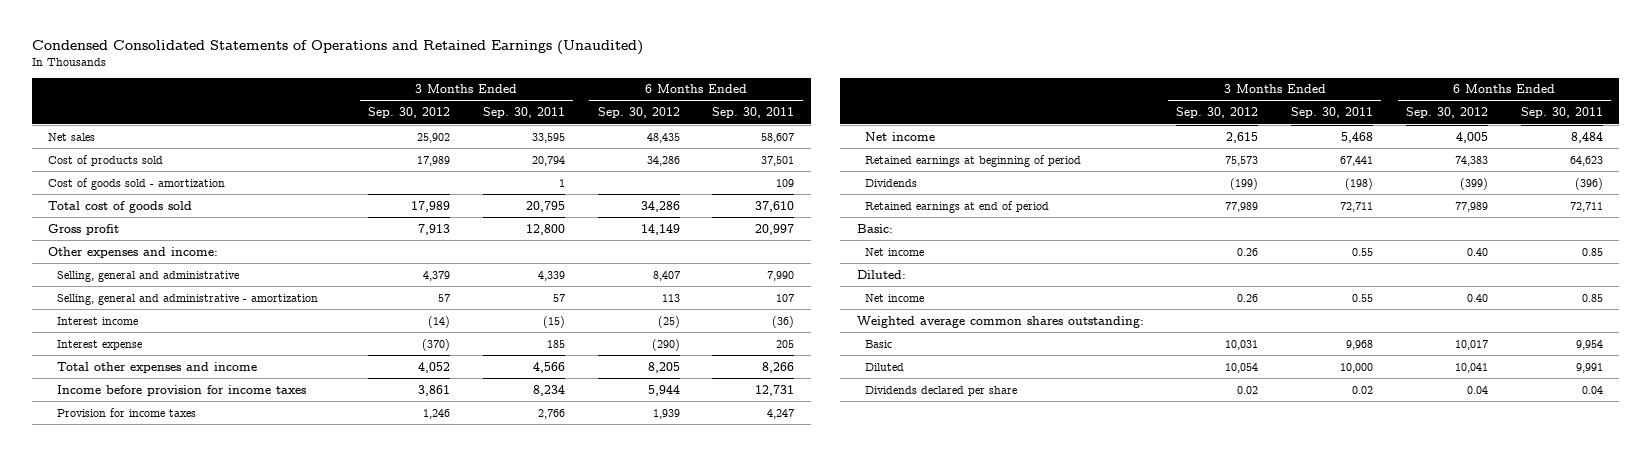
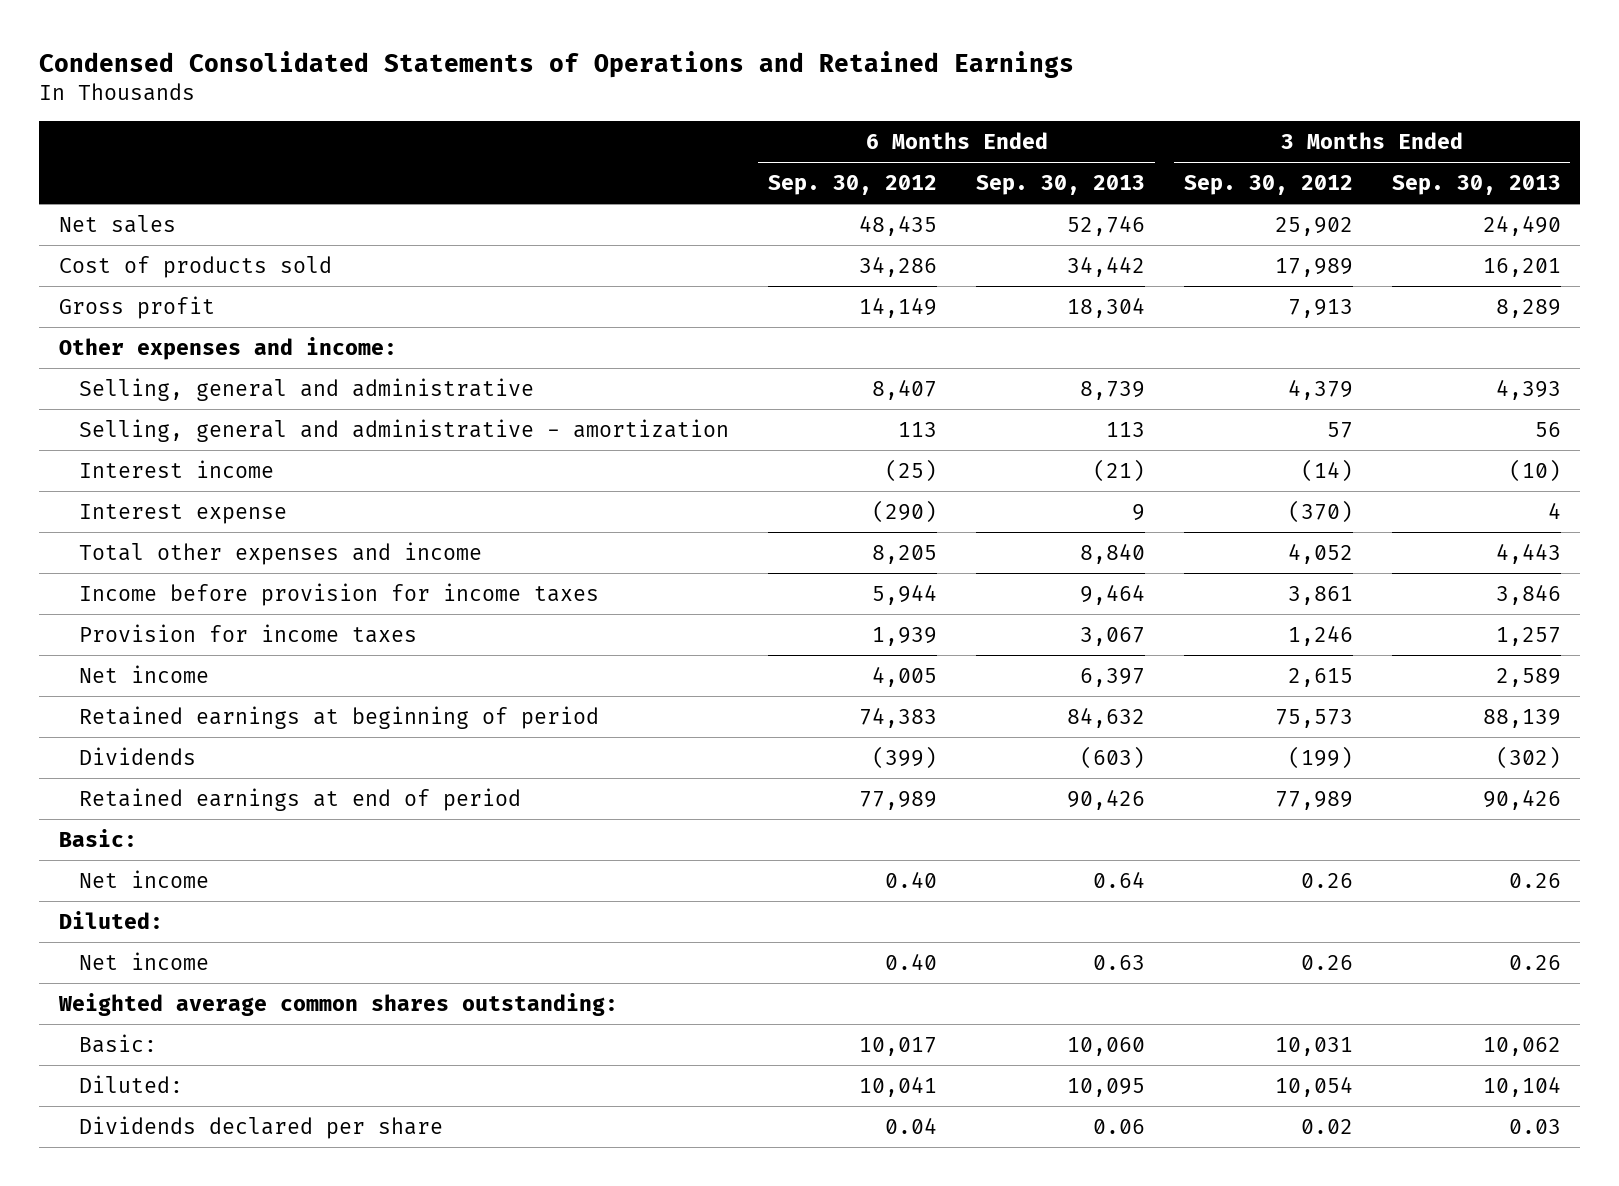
- Condensed Consolidated Statements of Operations and Retained Earnings (Unaudited)
+ Condensed Consolidated Statements of Operations and Retained Earnings
- | 3 Months Ended Sep. 30, 2012 | 3 Months Ended Sep. 30, 2011 | 6 Months Ended Sep. 30, 2012 | 6 Months Ended Sep. 30, 2011
+ | 6 Months Ended Sep. 30, 2012 | 6 Months Ended Sep. 30, 2013 | 3 Months Ended Sep. 30, 2012 | 3 Months Ended Sep. 30, 2013
- Cost of goods sold - amortization | | 1 | | 109
- Total cost of goods sold | 17,989 | 20,795 | 34,286 | 37,610
- Basic | 10,031 | 9,968 | 10,017 | 9,954
- Diluted | 10,054 | 10,000 | 10,041 | 9,991
+ Basic: | 10,017 | 10,060 | 10,031 | 10,062
+ Diluted: | 10,041 | 10,095 | 10,054 | 10,104

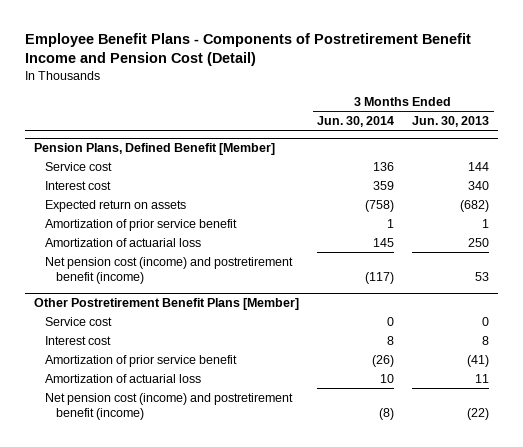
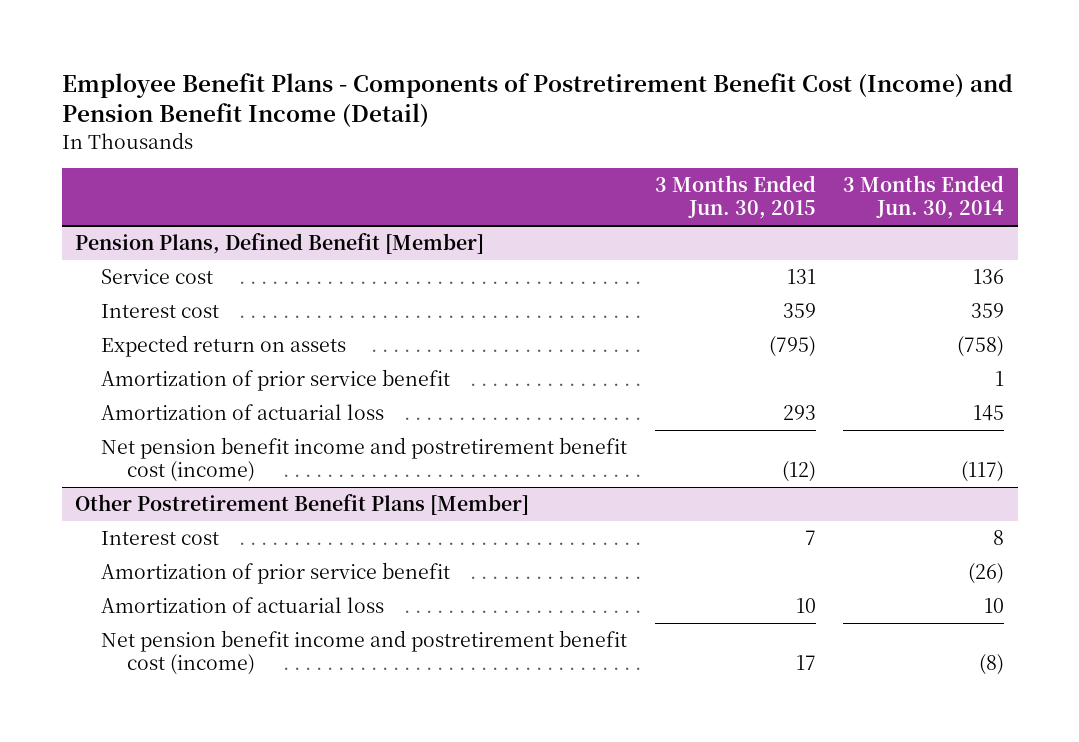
- Employee Benefit Plans - Components of Postretirement Benefit Income and Pension Cost (Detail)
+ Employee Benefit Plans - Components of Postretirement Benefit Cost (Income) and Pension Benefit Income (Detail)
- | 3 Months Ended Jun. 30, 2014 | 3 Months Ended Jun. 30, 2013
+ | 3 Months Ended Jun. 30, 2015 | 3 Months Ended Jun. 30, 2014
@ Pension Plans, Defined Benefit [Member]
- Net pension cost (income) and postretirement benefit (income) | (117) | 53
+ Net pension benefit income and postretirement benefit cost (income) | (12) | (117)
@ Other Postretirement Benefit Plans [Member]
- Service cost | 0 | 0
- Net pension cost (income) and postretirement benefit (income) | (8) | (22)
+ Net pension benefit income and postretirement benefit cost (income) | 17 | (8)

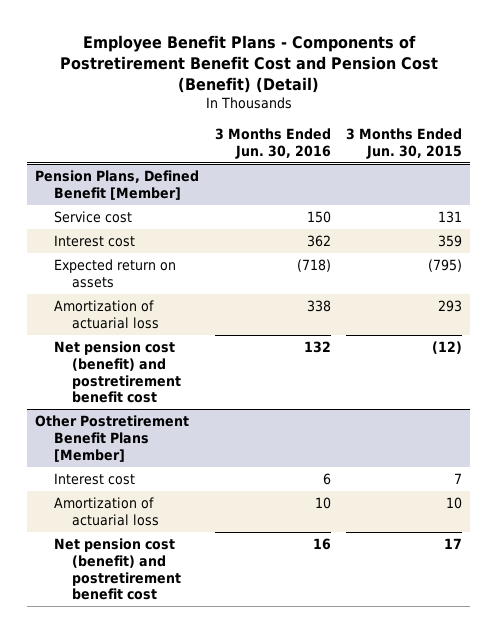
- Employee Benefit Plans - Components of Postretirement Benefit Cost (Income) and Pension Benefit Income (Detail)
+ Employee Benefit Plans - Components of Postretirement Benefit Cost and Pension Cost (Benefit) (Detail)
- | 3 Months Ended Jun. 30, 2015 | 3 Months Ended Jun. 30, 2014
+ | 3 Months Ended Jun. 30, 2016 | 3 Months Ended Jun. 30, 2015
@ Pension Plans, Defined Benefit [Member]
- Amortization of prior service benefit | | 1
- Net pension benefit income and postretirement benefit cost (income) | (12) | (117)
+ Net pension cost (benefit) and postretirement benefit cost | 132 | (12)
@ Other Postretirement Benefit Plans [Member]
- Amortization of prior service benefit | | (26)
- Net pension benefit income and postretirement benefit cost (income) | 17 | (8)
+ Net pension cost (benefit) and postretirement benefit cost | 16 | 17

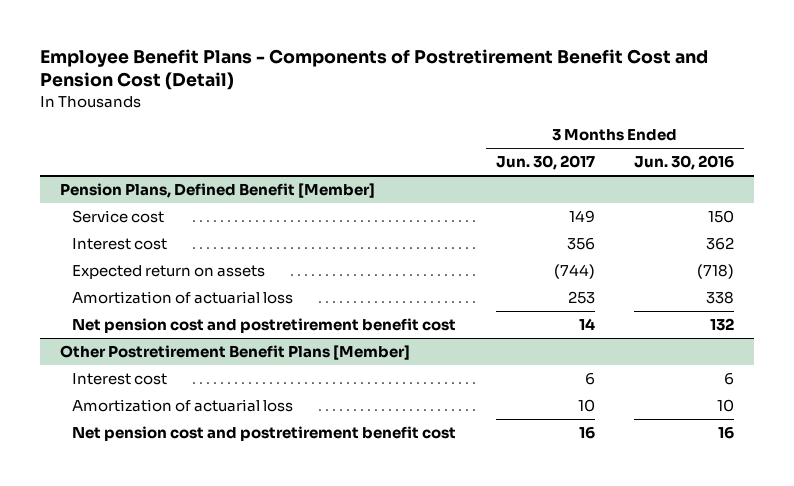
- Employee Benefit Plans - Components of Postretirement Benefit Cost and Pension Cost (Benefit) (Detail)
+ Employee Benefit Plans - Components of Postretirement Benefit Cost and Pension Cost (Detail)
- | 3 Months Ended Jun. 30, 2016 | 3 Months Ended Jun. 30, 2015
+ | 3 Months Ended Jun. 30, 2017 | 3 Months Ended Jun. 30, 2016
@ Pension Plans, Defined Benefit [Member]
- Net pension cost (benefit) and postretirement benefit cost | 132 | (12)
+ Net pension cost and postretirement benefit cost | 14 | 132
@ Other Postretirement Benefit Plans [Member]
- Net pension cost (benefit) and postretirement benefit cost | 16 | 17
+ Net pension cost and postretirement benefit cost | 16 | 16

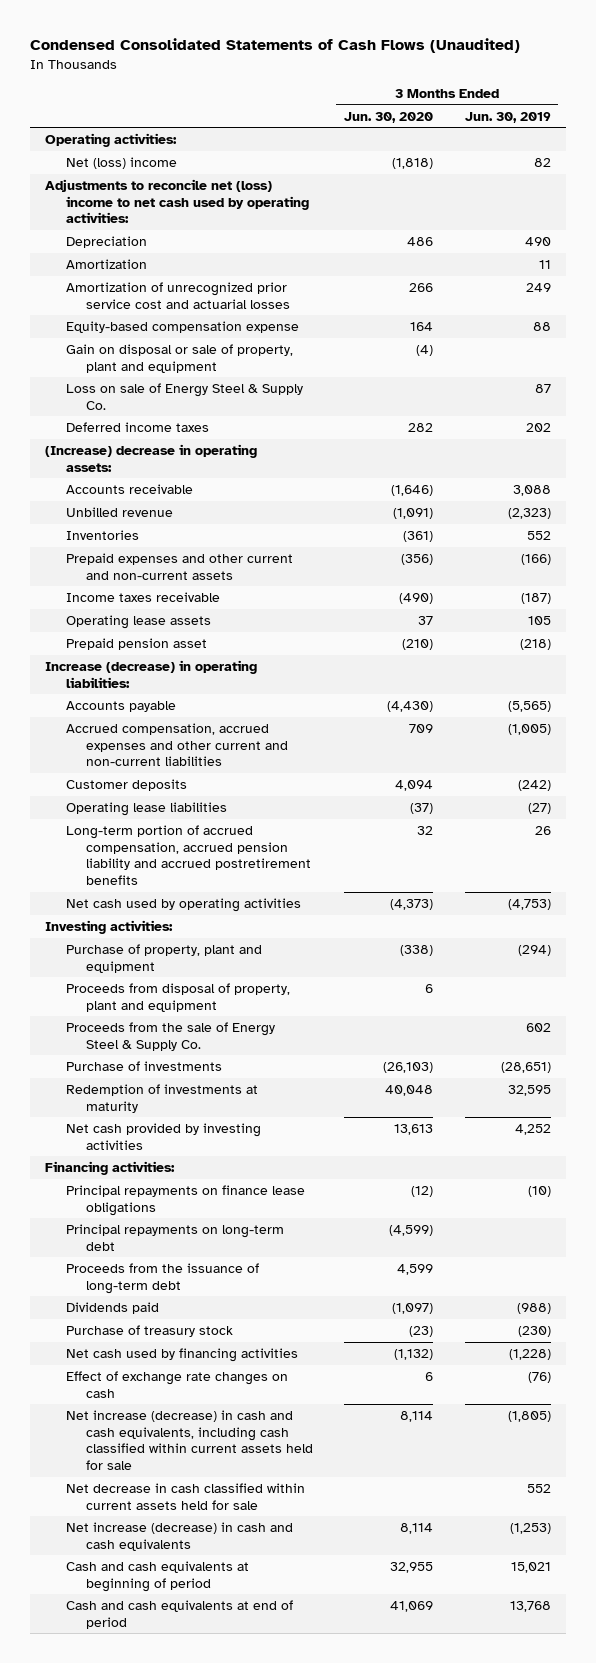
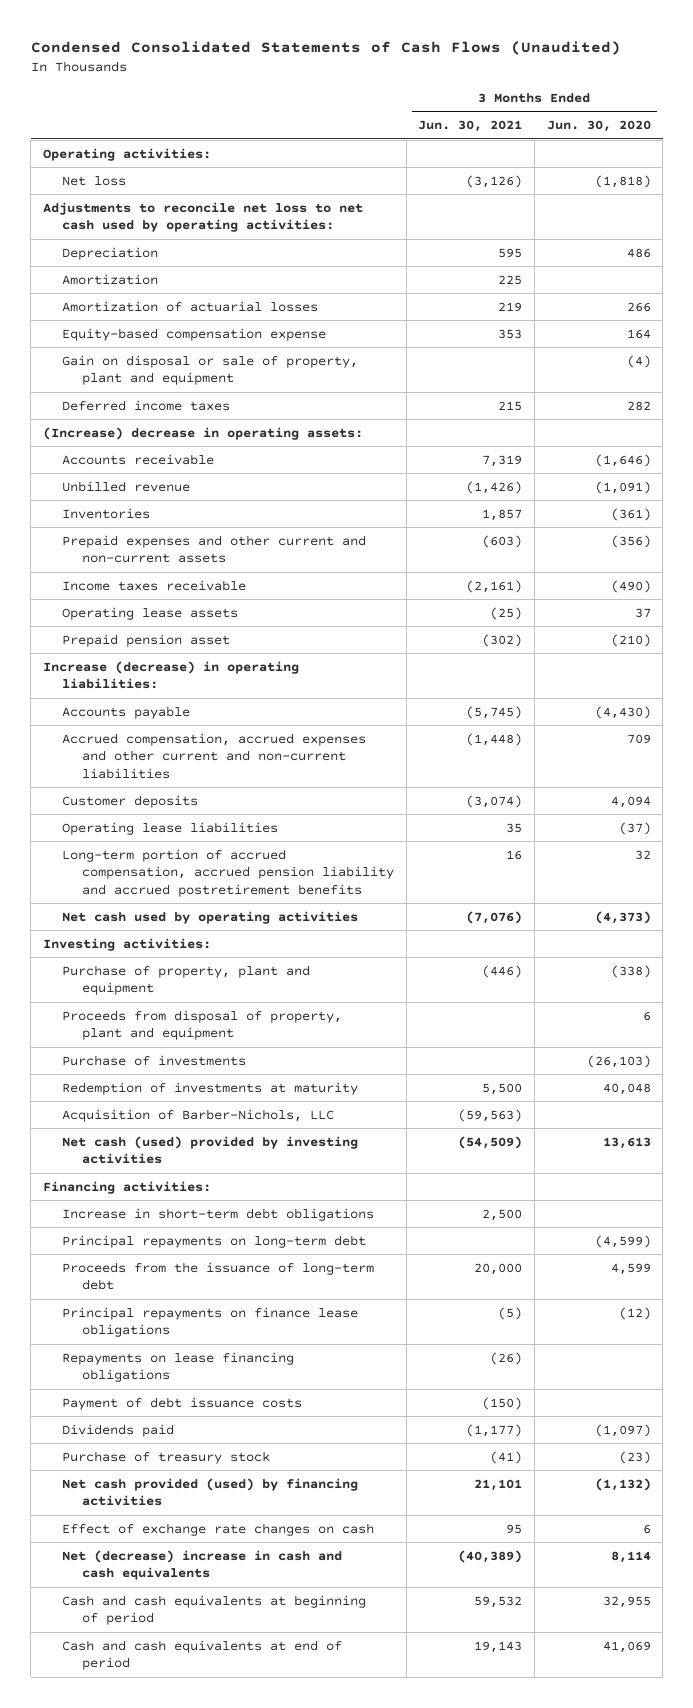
- | 3 Months Ended Jun. 30, 2020 | 3 Months Ended Jun. 30, 2019
+ | 3 Months Ended Jun. 30, 2021 | 3 Months Ended Jun. 30, 2020
- Net (loss) income | (1,818) | 82
- Adjustments to reconcile net (loss) income to net cash used by operating activities:
+ Net loss | (3,126) | (1,818)
+ Adjustments to reconcile net loss to net cash used by operating activities:
- Amortization of unrecognized prior service cost and actuarial losses | 266 | 249
+ Amortization of actuarial losses | 219 | 266
- Loss on sale of Energy Steel & Supply Co. | | 87
- Proceeds from the sale of Energy Steel & Supply Co. | | 602
- Net cash provided by investing activities | 13,613 | 4,252
+ Acquisition of Barber-Nichols, LLC | (59,563) |
+ Net cash (used) provided by investing activities | (54,509) | 13,613
+ Increase in short-term debt obligations | 2,500 |
moved down: Principal repayments on finance lease obligations | (5) | (12)
+ Repayments on lease financing obligations | (26) |
+ Payment of debt issuance costs | (150) |
- Net cash used by financing activities | (1,132) | (1,228)
+ Net cash provided (used) by financing activities | 21,101 | (1,132)
- Net increase (decrease) in cash and cash equivalents, including cash classified within current assets held for sale | 8,114 | (1,805)
- Net decrease in cash classified within current assets held for sale | | 552
- Net increase (decrease) in cash and cash equivalents | 8,114 | (1,253)
+ Net (decrease) increase in cash and cash equivalents | (40,389) | 8,114

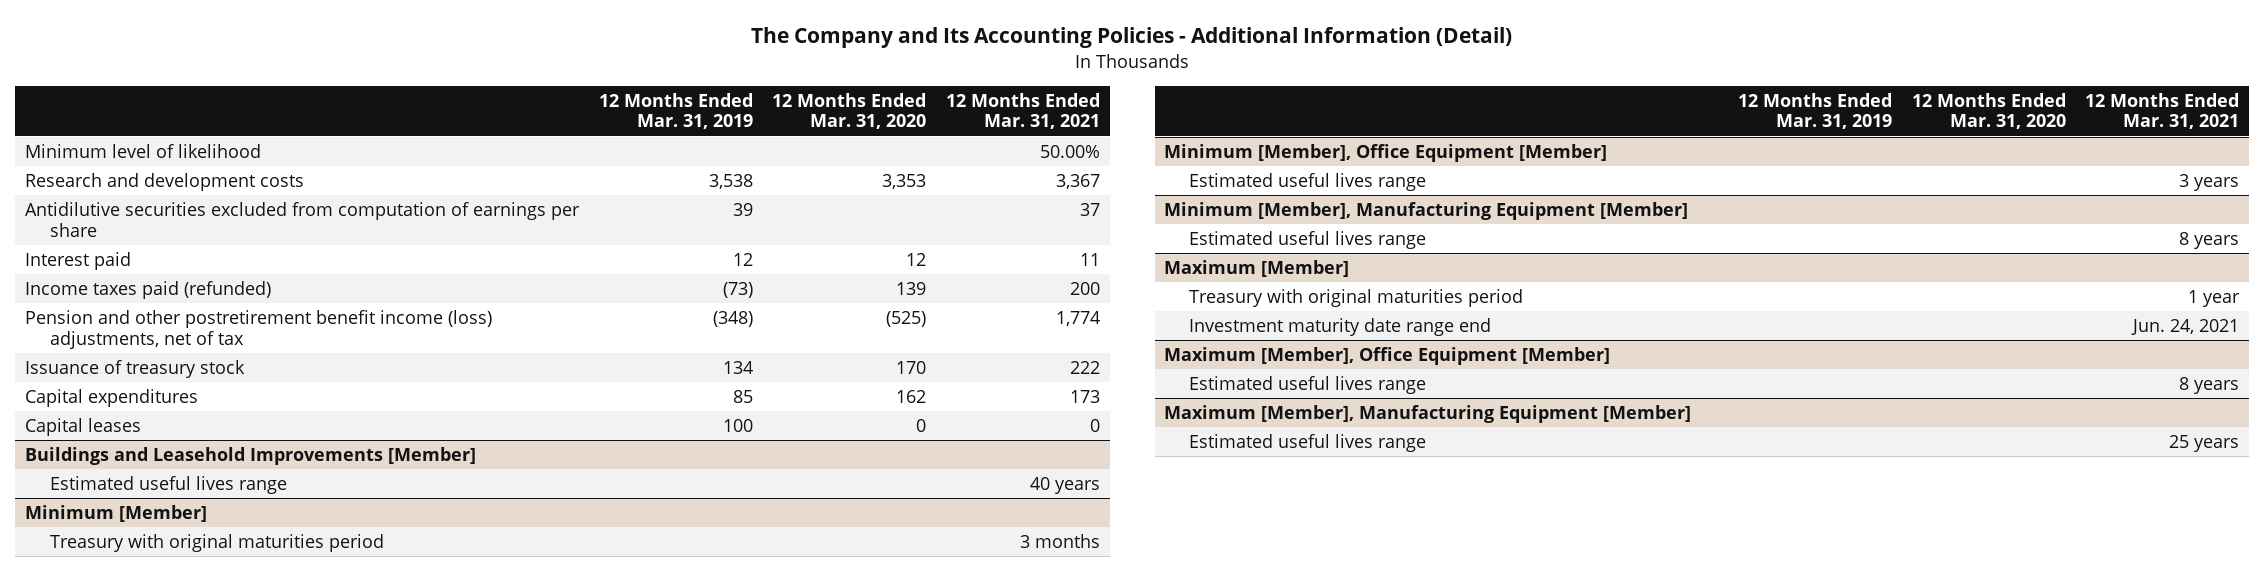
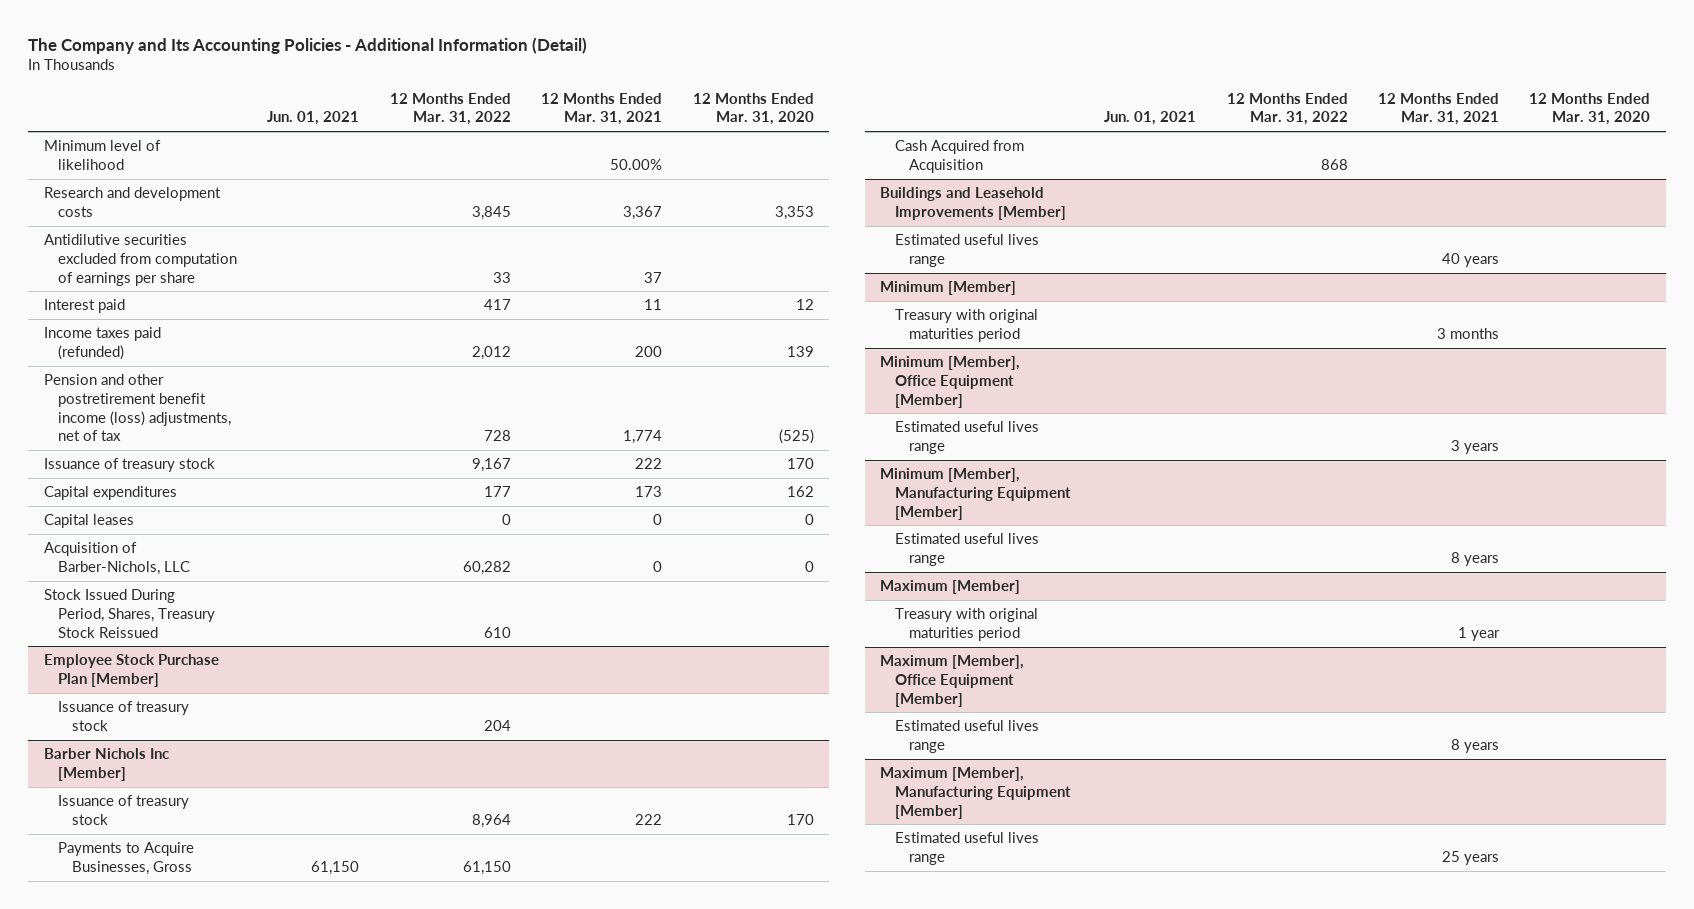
- | 12 Months Ended Mar. 31, 2019 | 12 Months Ended Mar. 31, 2020 | 12 Months Ended Mar. 31, 2021
+ | Jun. 01, 2021 | 12 Months Ended Mar. 31, 2022 | 12 Months Ended Mar. 31, 2021 | 12 Months Ended Mar. 31, 2020
+ Acquisition of Barber-Nichols, LLC | | 60,282 | 0 | 0
+ Stock Issued During Period, Shares, Treasury Stock Reissued | | 610 | |
+ Employee Stock Purchase Plan [Member]
+ Issuance of treasury stock | | 204 | |
+ Barber Nichols Inc [Member]
+ Issuance of treasury stock | | 8,964 | 222 | 170
+ Payments to Acquire Businesses, Gross | 61,150 | 61,150 | |
+ Cash Acquired from Acquisition | | 868 | |
@ Maximum [Member]
- Investment maturity date range end | | | Jun. 24, 2021

